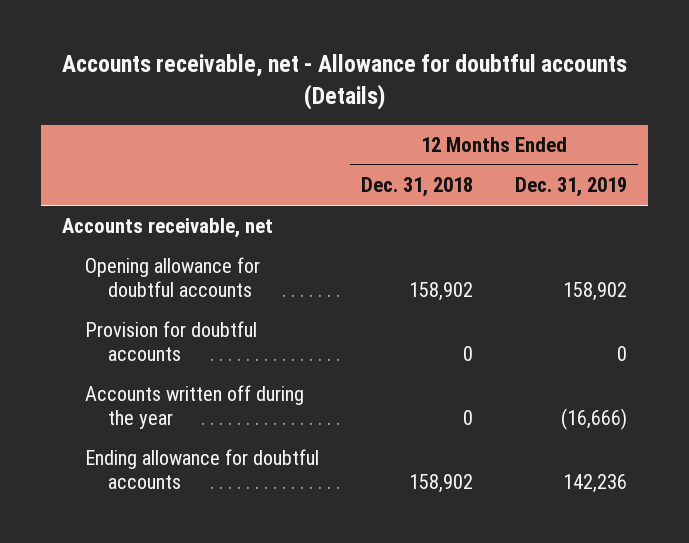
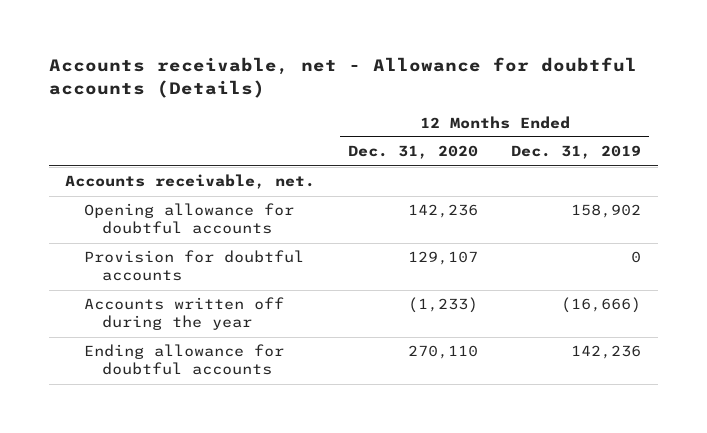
- | 12 Months Ended Dec. 31, 2018 | 12 Months Ended Dec. 31, 2019
+ | 12 Months Ended Dec. 31, 2020 | 12 Months Ended Dec. 31, 2019
- Accounts receivable, net
+ Accounts receivable, net.

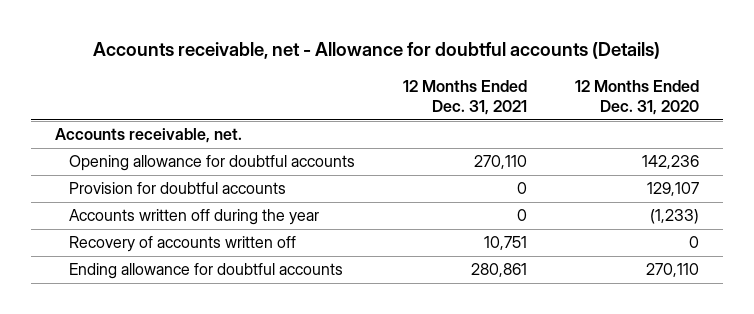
- | 12 Months Ended Dec. 31, 2020 | 12 Months Ended Dec. 31, 2019
+ | 12 Months Ended Dec. 31, 2021 | 12 Months Ended Dec. 31, 2020
+ Recovery of accounts written off | 10,751 | 0

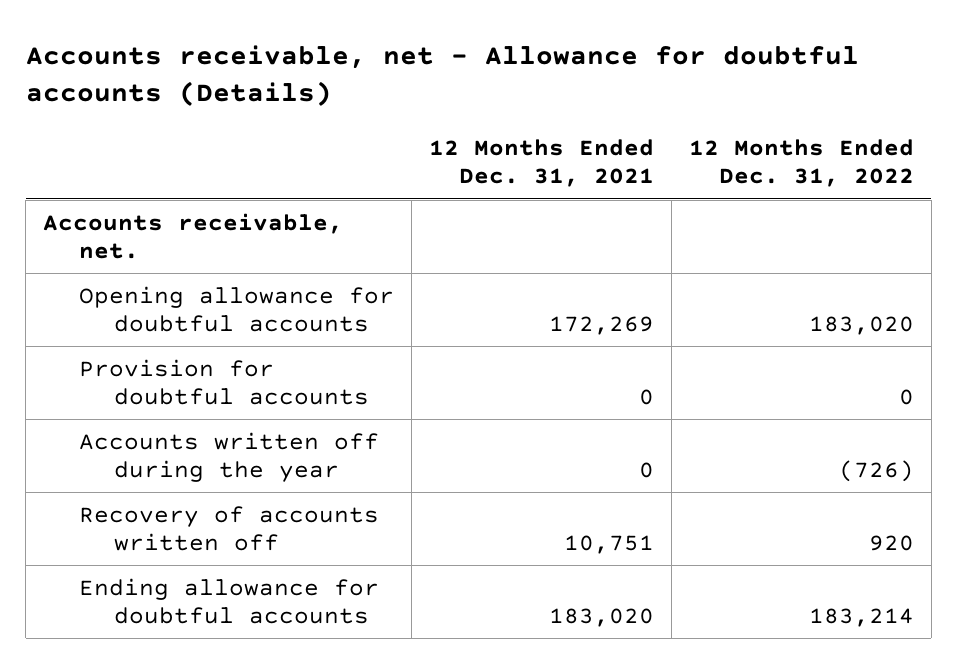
- | 12 Months Ended Dec. 31, 2021 | 12 Months Ended Dec. 31, 2020
+ | 12 Months Ended Dec. 31, 2021 | 12 Months Ended Dec. 31, 2022
- Opening allowance for doubtful accounts | 270,110 | 142,236
+ Opening allowance for doubtful accounts | 172,269 | 183,020
- Ending allowance for doubtful accounts | 280,861 | 270,110
+ Ending allowance for doubtful accounts | 183,020 | 183,214

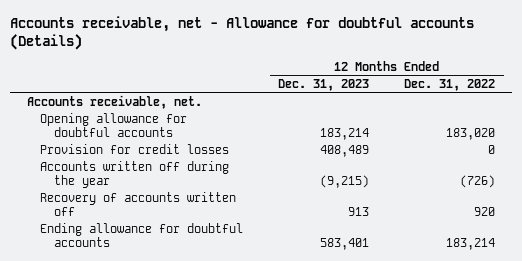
- | 12 Months Ended Dec. 31, 2021 | 12 Months Ended Dec. 31, 2022
+ | 12 Months Ended Dec. 31, 2023 | 12 Months Ended Dec. 31, 2022
- Provision for doubtful accounts | 0 | 0
+ Provision for credit losses | 408,489 | 0

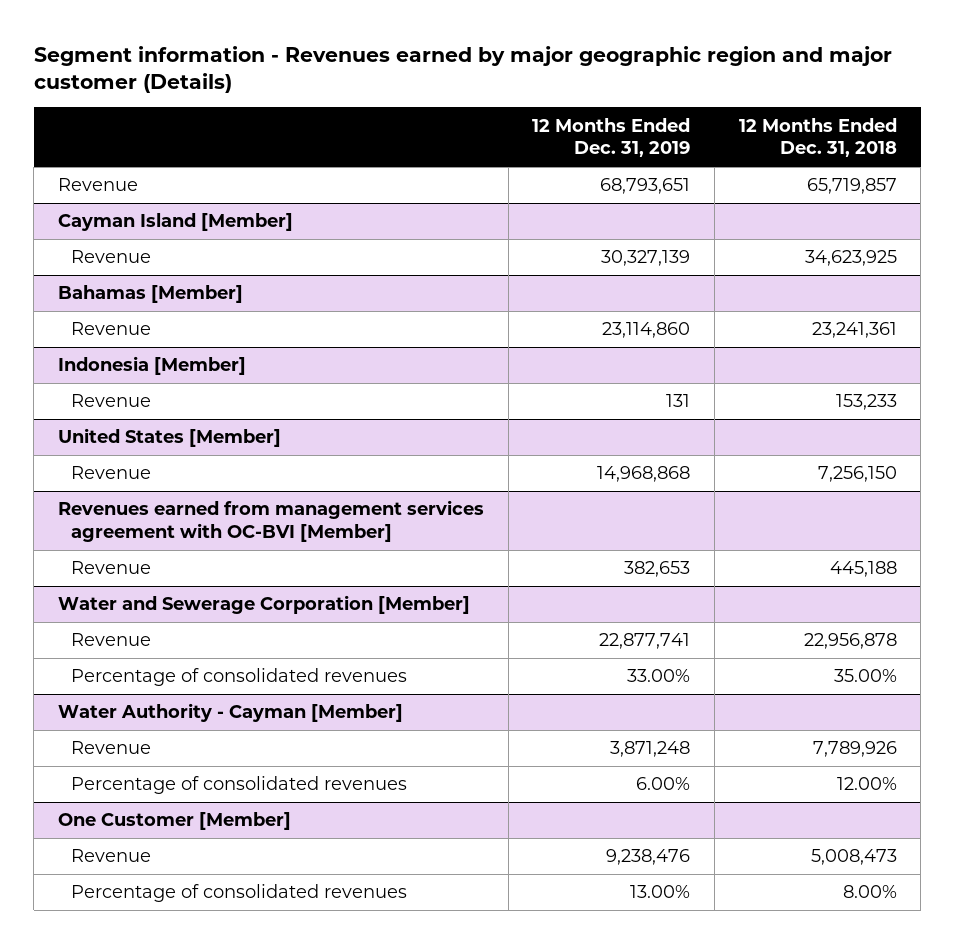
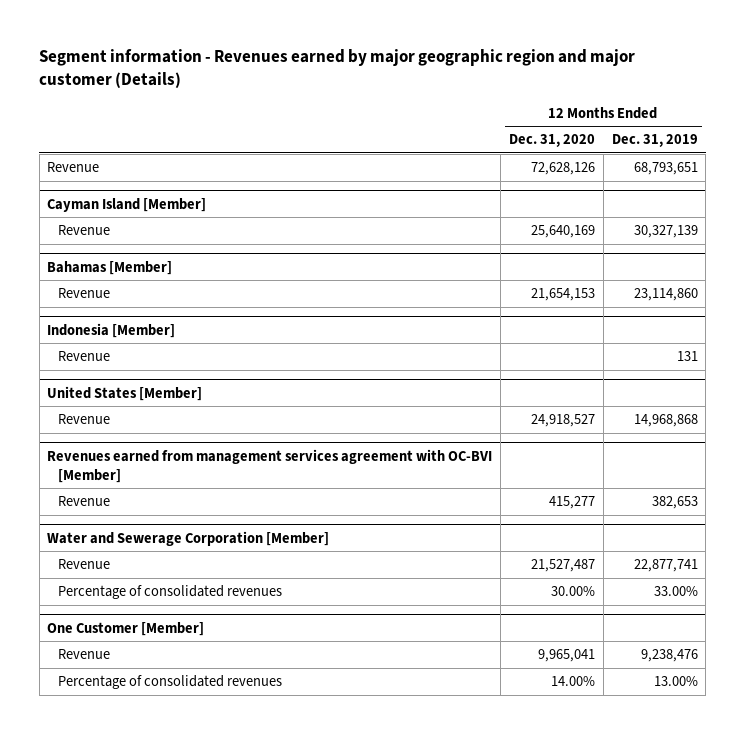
- | 12 Months Ended Dec. 31, 2019 | 12 Months Ended Dec. 31, 2018
+ | 12 Months Ended Dec. 31, 2020 | 12 Months Ended Dec. 31, 2019
- Water Authority - Cayman [Member]
- Revenue | 3,871,248 | 7,789,926
- Percentage of consolidated revenues | 6.00% | 12.00%

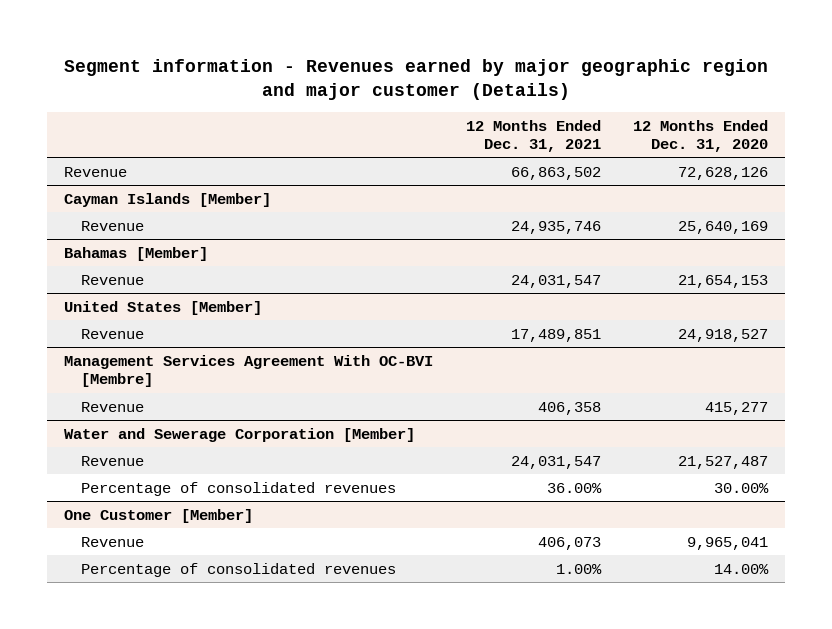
- | 12 Months Ended Dec. 31, 2020 | 12 Months Ended Dec. 31, 2019
+ | 12 Months Ended Dec. 31, 2021 | 12 Months Ended Dec. 31, 2020
- Cayman Island [Member]
+ Cayman Islands [Member]
- Indonesia [Member]
- Revenue | | 131
- Revenues earned from management services agreement with OC-BVI [Member]
+ Management Services Agreement With OC-BVI [Membre]

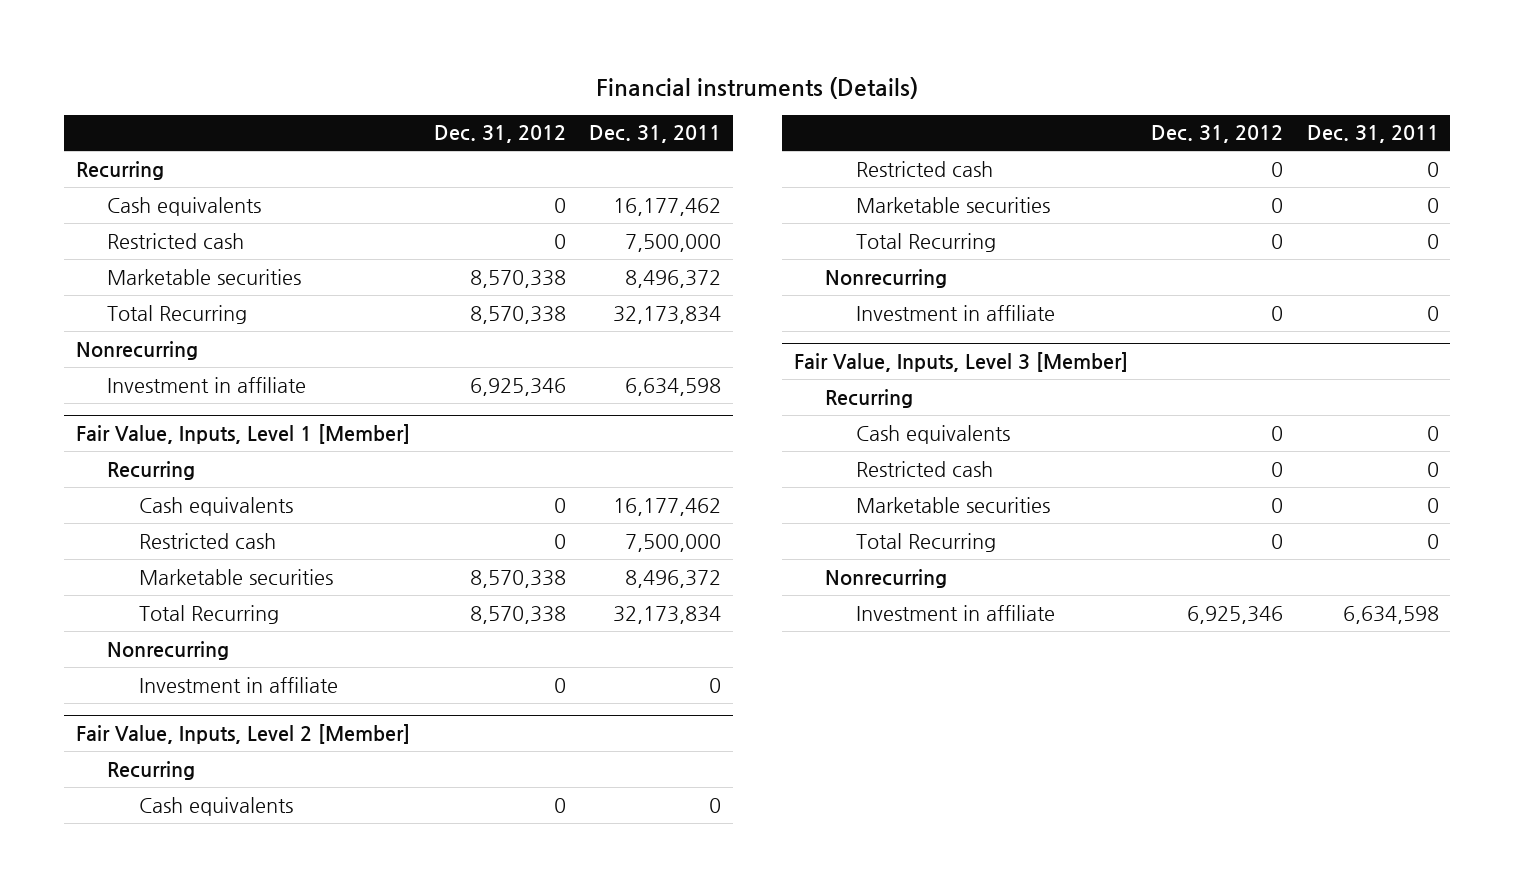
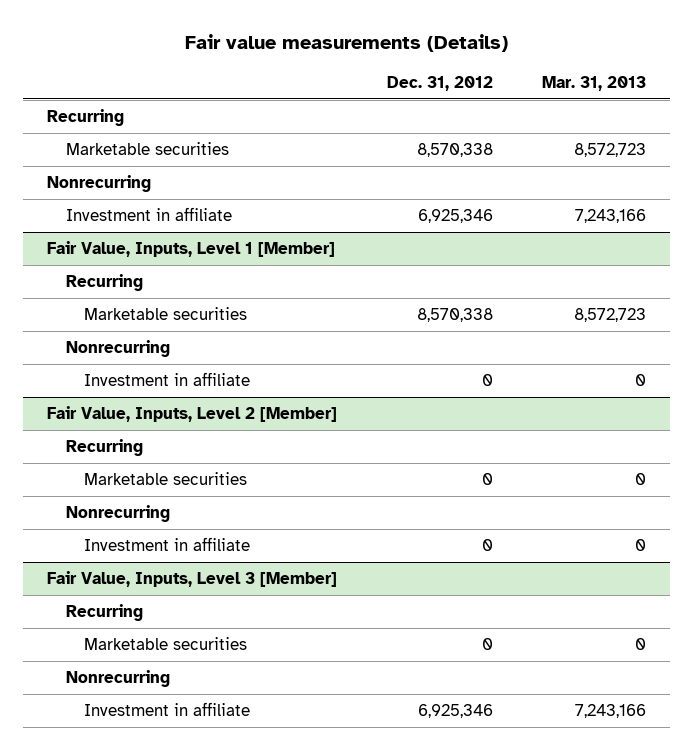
- Financial instruments (Details)
+ Fair value measurements (Details)
- | Dec. 31, 2012 | Dec. 31, 2011
+ | Dec. 31, 2012 | Mar. 31, 2013
- Cash equivalents | 0 | 16,177,462
- Restricted cash | 0 | 7,500,000
- Total Recurring | 8,570,338 | 32,173,834
@ Fair Value, Inputs, Level 1 [Member]
- Cash equivalents | 0 | 16,177,462
- Restricted cash | 0 | 7,500,000
- Total Recurring | 8,570,338 | 32,173,834
@ Fair Value, Inputs, Level 2 [Member]
- Cash equivalents | 0 | 0
- Restricted cash | 0 | 0
- Total Recurring | 0 | 0
@ Fair Value, Inputs, Level 3 [Member]
- Cash equivalents | 0 | 0
- Restricted cash | 0 | 0
- Total Recurring | 0 | 0

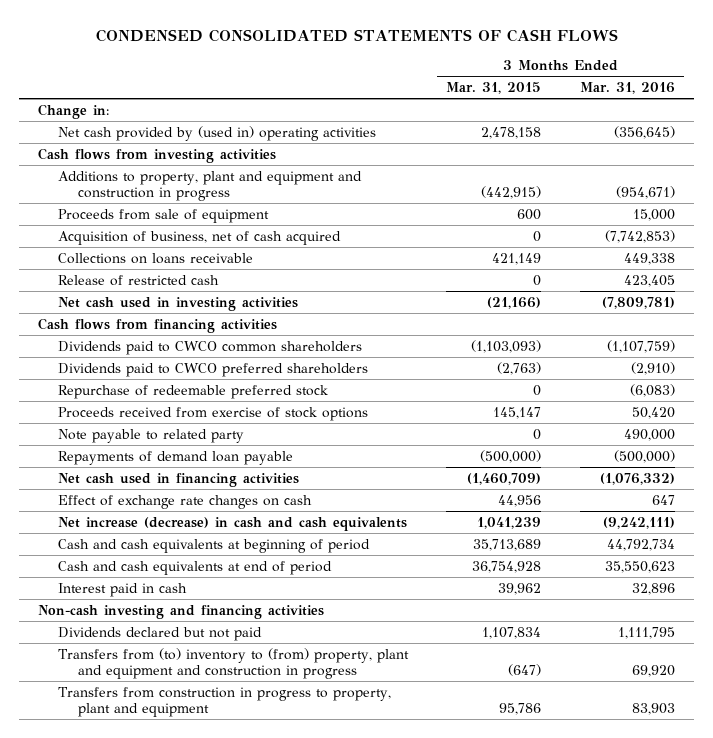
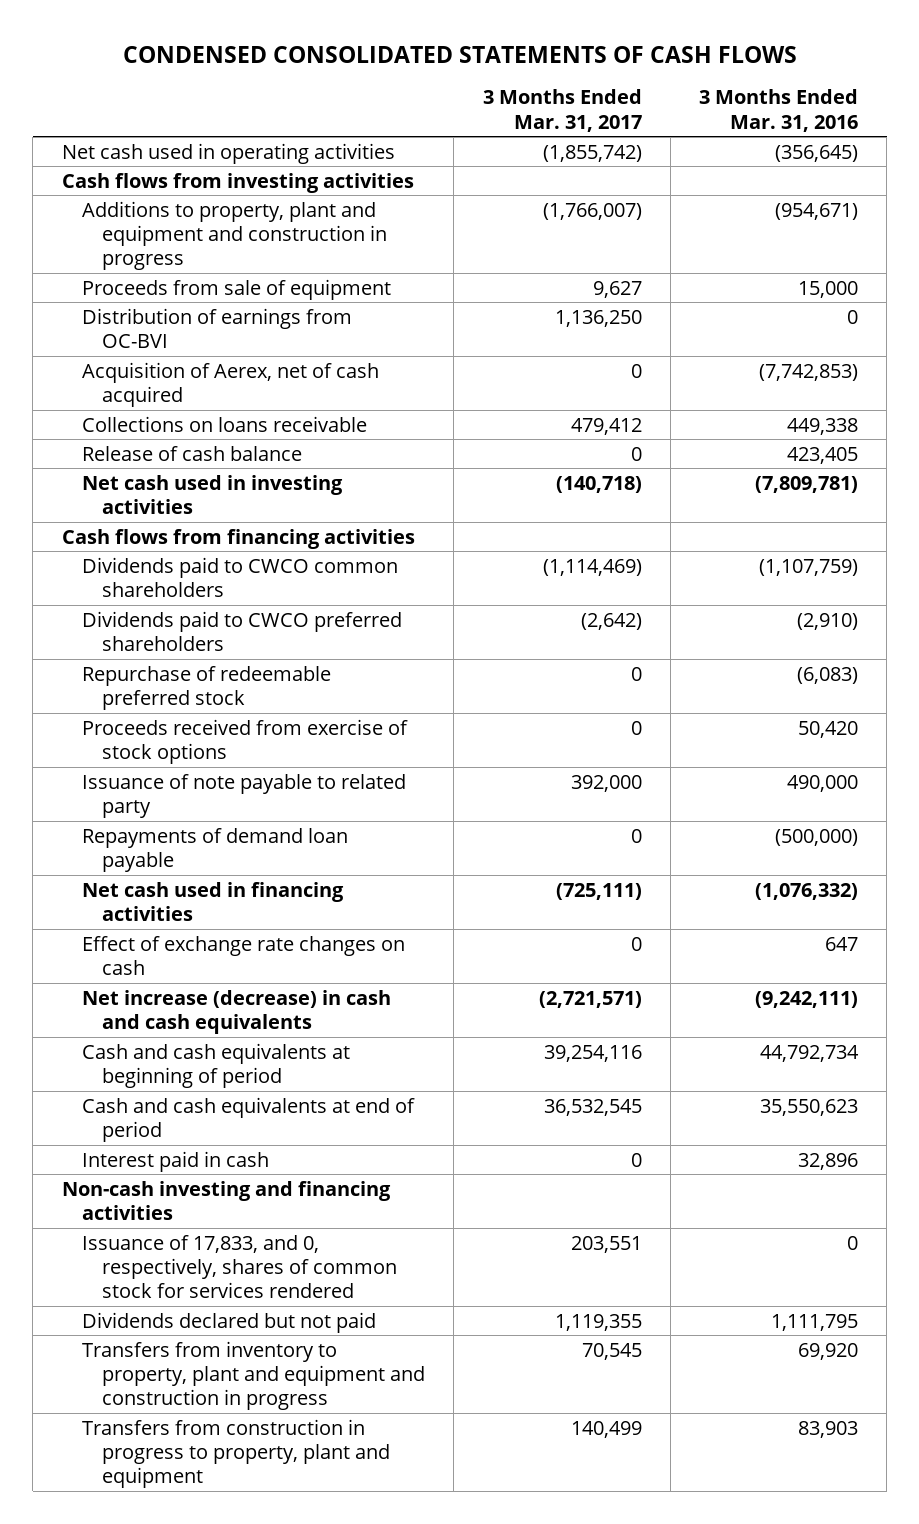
- | 3 Months Ended Mar. 31, 2015 | 3 Months Ended Mar. 31, 2016
+ | 3 Months Ended Mar. 31, 2017 | 3 Months Ended Mar. 31, 2016
- Change in:
- Net cash provided by (used in) operating activities | 2,478,158 | (356,645)
+ Net cash used in operating activities | (1,855,742) | (356,645)
- Acquisition of business, net of cash acquired | 0 | (7,742,853)
+ Distribution of earnings from OC-BVI | 1,136,250 | 0
+ Acquisition of Aerex, net of cash acquired | 0 | (7,742,853)
- Release of restricted cash | 0 | 423,405
+ Release of cash balance | 0 | 423,405
- Note payable to related party | 0 | 490,000
+ Issuance of note payable to related party | 392,000 | 490,000
+ Issuance of 17,833, and 0, respectively, shares of common stock for services rendered | 203,551 | 0
- Transfers from (to) inventory to (from) property, plant and equipment and construction in progress | (647) | 69,920
+ Transfers from inventory to property, plant and equipment and construction in progress | 70,545 | 69,920

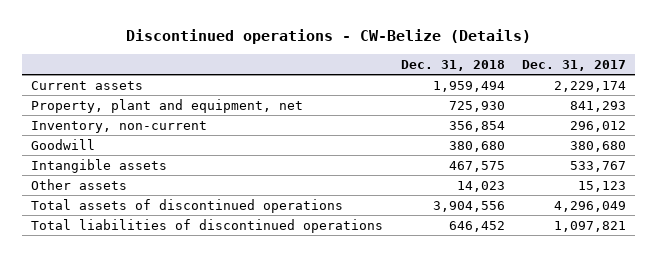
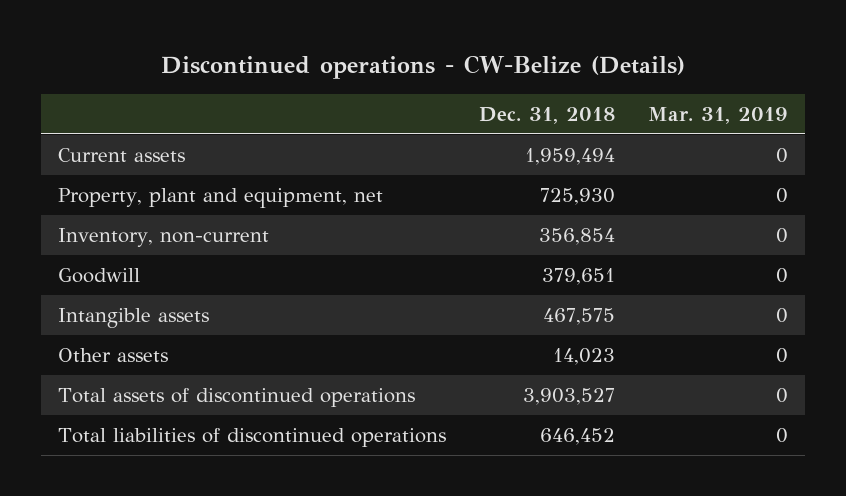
- | Dec. 31, 2018 | Dec. 31, 2017
+ | Dec. 31, 2018 | Mar. 31, 2019
- Goodwill | 380,680 | 380,680
+ Goodwill | 379,651 | 0
- Total assets of discontinued operations | 3,904,556 | 4,296,049
+ Total assets of discontinued operations | 3,903,527 | 0

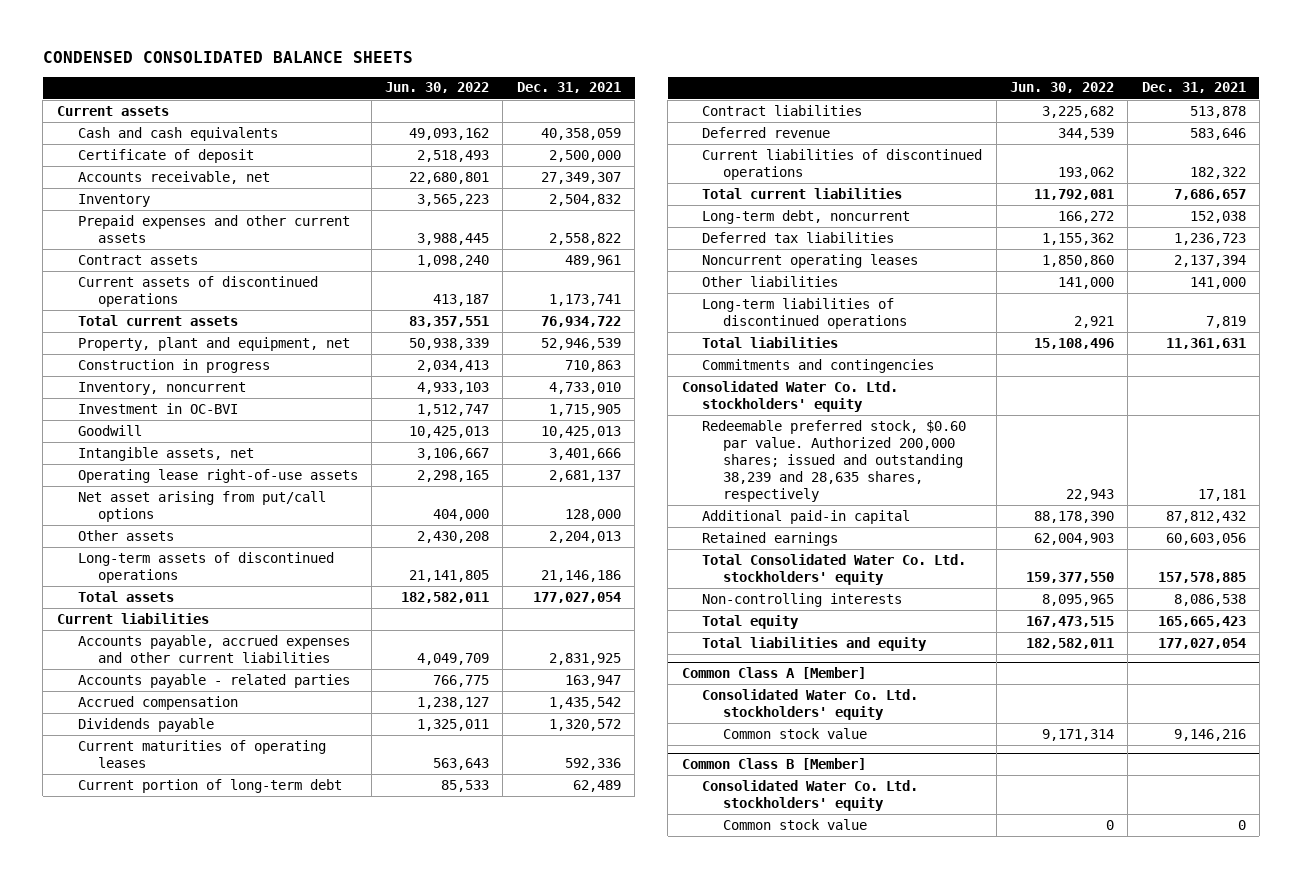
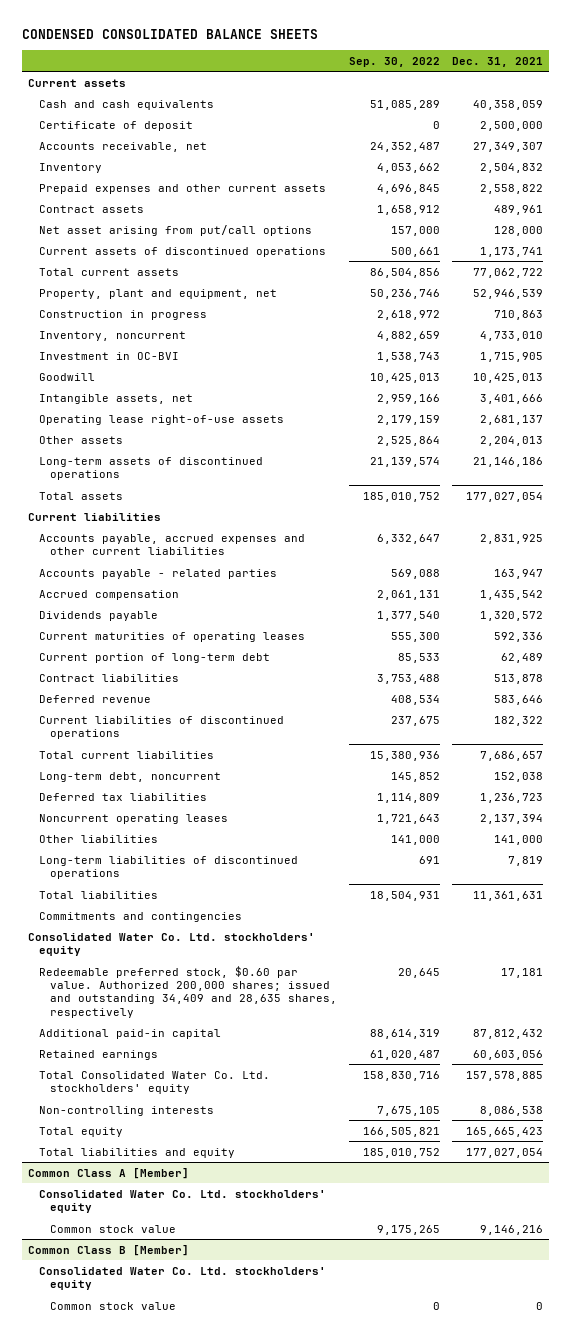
- | Jun. 30, 2022 | Dec. 31, 2021
+ | Sep. 30, 2022 | Dec. 31, 2021
moved up: Net asset arising from put/call options | 157,000 | 128,000
- Total current assets | 83,357,551 | 76,934,722
+ Total current assets | 86,504,856 | 77,062,722
- Redeemable preferred stock, $0.60 par value. Authorized 200,000 shares; issued and outstanding 38,239 and 28,635 shares, respectively | 22,943 | 17,181
+ Redeemable preferred stock, $0.60 par value. Authorized 200,000 shares; issued and outstanding 34,409 and 28,635 shares, respectively | 20,645 | 17,181

